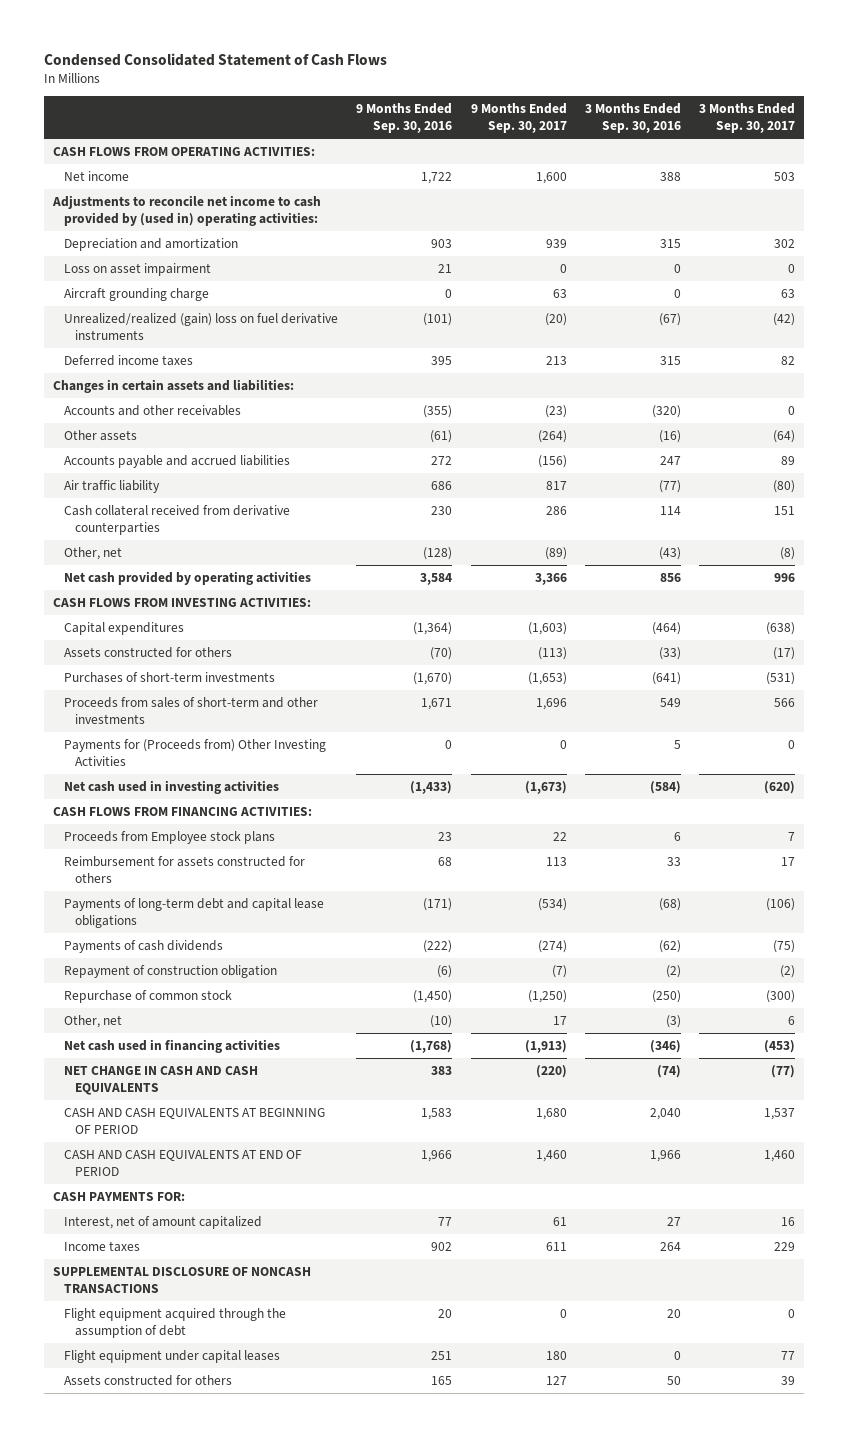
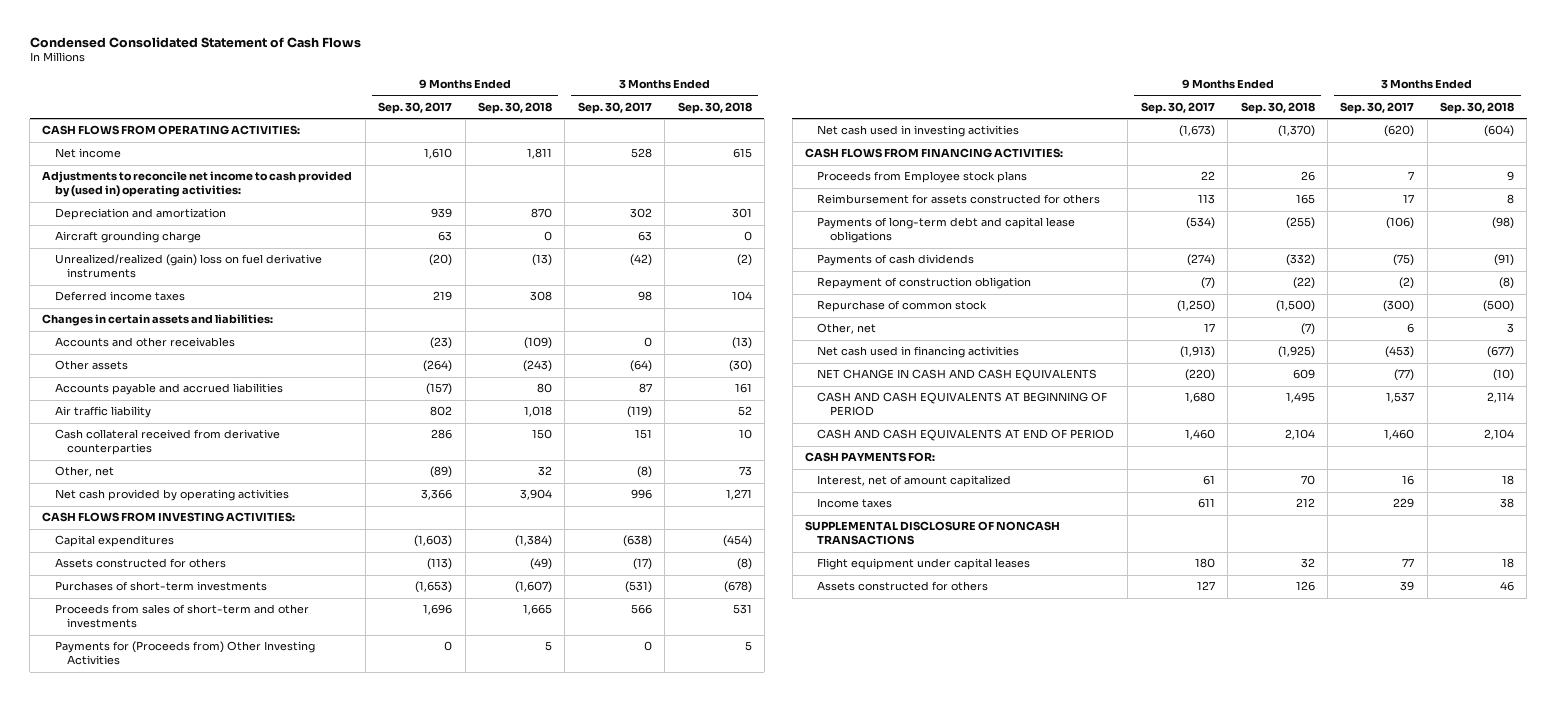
- | 9 Months Ended Sep. 30, 2016 | 9 Months Ended Sep. 30, 2017 | 3 Months Ended Sep. 30, 2016 | 3 Months Ended Sep. 30, 2017
+ | 9 Months Ended Sep. 30, 2017 | 9 Months Ended Sep. 30, 2018 | 3 Months Ended Sep. 30, 2017 | 3 Months Ended Sep. 30, 2018
- Net income | 1,722 | 1,600 | 388 | 503
+ Net income | 1,610 | 1,811 | 528 | 615
- Loss on asset impairment | 21 | 0 | 0 | 0
- Deferred income taxes | 395 | 213 | 315 | 82
+ Deferred income taxes | 219 | 308 | 98 | 104
- Accounts payable and accrued liabilities | 272 | (156) | 247 | 89
- Air traffic liability | 686 | 817 | (77) | (80)
+ Accounts payable and accrued liabilities | (157) | 80 | 87 | 161
+ Air traffic liability | 802 | 1,018 | (119) | 52
- Flight equipment acquired through the assumption of debt | 20 | 0 | 20 | 0

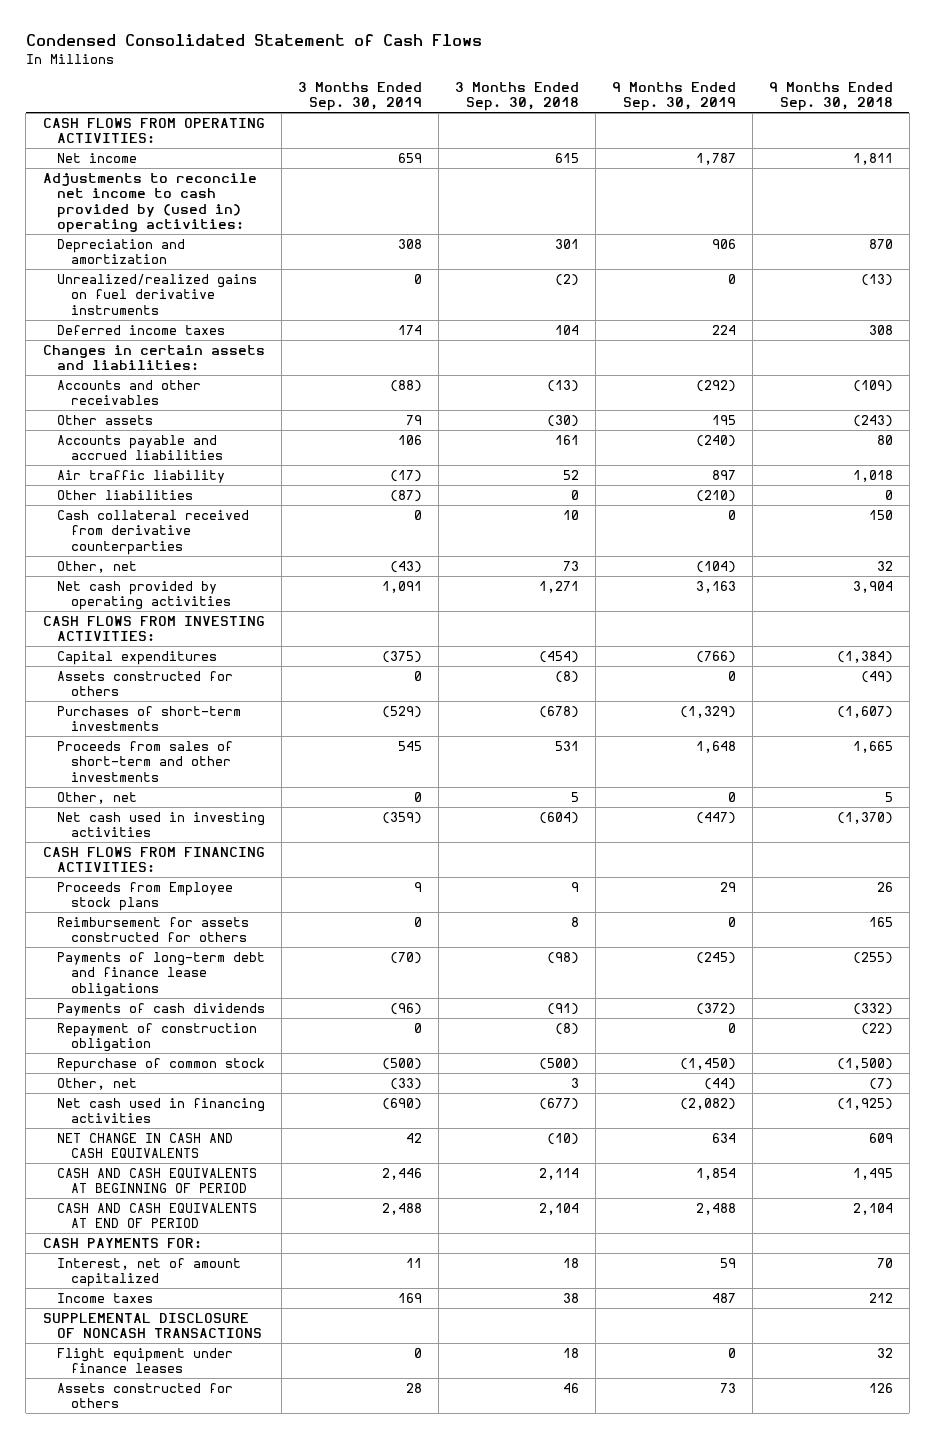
- | 9 Months Ended Sep. 30, 2017 | 9 Months Ended Sep. 30, 2018 | 3 Months Ended Sep. 30, 2017 | 3 Months Ended Sep. 30, 2018
+ | 3 Months Ended Sep. 30, 2019 | 3 Months Ended Sep. 30, 2018 | 9 Months Ended Sep. 30, 2019 | 9 Months Ended Sep. 30, 2018
- Aircraft grounding charge | 63 | 0 | 63 | 0
- Unrealized/realized (gain) loss on fuel derivative instruments | (20) | (13) | (42) | (2)
+ Unrealized/realized gains on fuel derivative instruments | 0 | (2) | 0 | (13)
+ Other liabilities | (87) | 0 | (210) | 0
- Payments for (Proceeds from) Other Investing Activities | 0 | 5 | 0 | 5
+ Other, net | 0 | 5 | 0 | 5
- Payments of long-term debt and capital lease obligations | (534) | (255) | (106) | (98)
+ Payments of long-term debt and finance lease obligations | (70) | (98) | (245) | (255)
- Flight equipment under capital leases | 180 | 32 | 77 | 18
+ Flight equipment under finance leases | 0 | 18 | 0 | 32

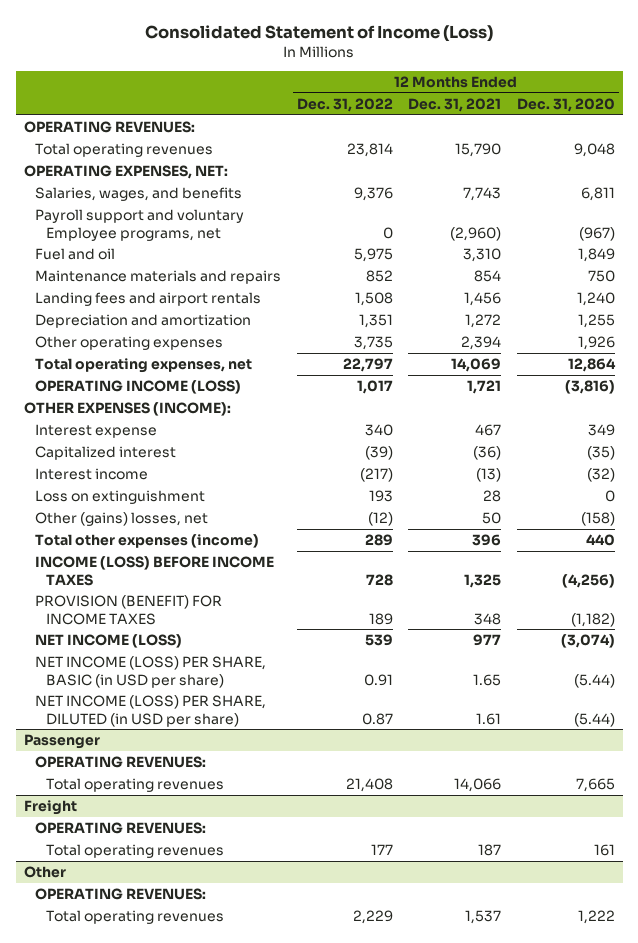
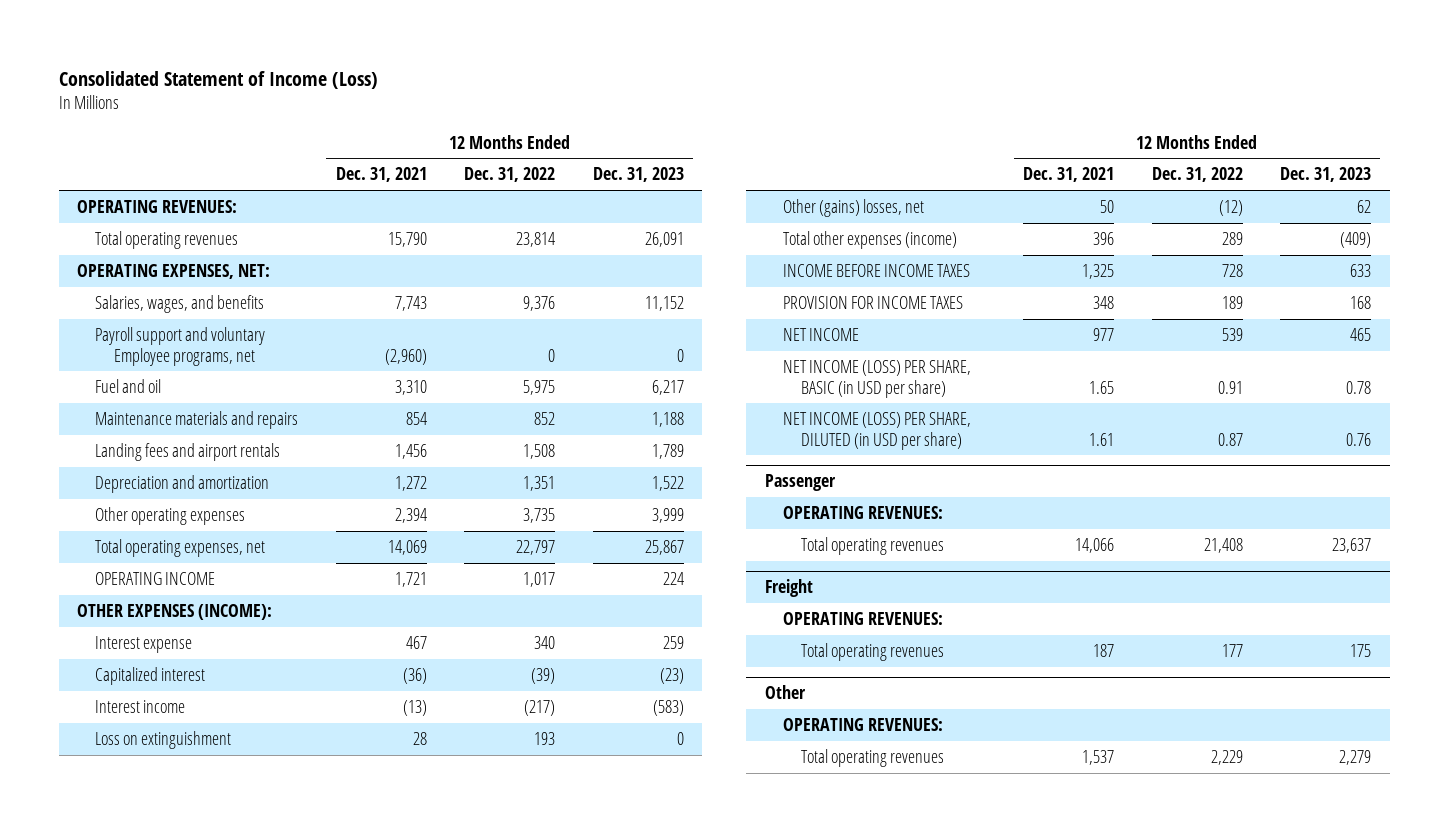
- | 12 Months Ended Dec. 31, 2022 | 12 Months Ended Dec. 31, 2021 | 12 Months Ended Dec. 31, 2020
+ | 12 Months Ended Dec. 31, 2021 | 12 Months Ended Dec. 31, 2022 | 12 Months Ended Dec. 31, 2023
- OPERATING INCOME (LOSS) | 1,017 | 1,721 | (3,816)
+ OPERATING INCOME | 1,721 | 1,017 | 224
- INCOME (LOSS) BEFORE INCOME TAXES | 728 | 1,325 | (4,256)
- PROVISION (BENEFIT) FOR INCOME TAXES | 189 | 348 | (1,182)
- NET INCOME (LOSS) | 539 | 977 | (3,074)
+ INCOME BEFORE INCOME TAXES | 1,325 | 728 | 633
+ PROVISION FOR INCOME TAXES | 348 | 189 | 168
+ NET INCOME | 977 | 539 | 465

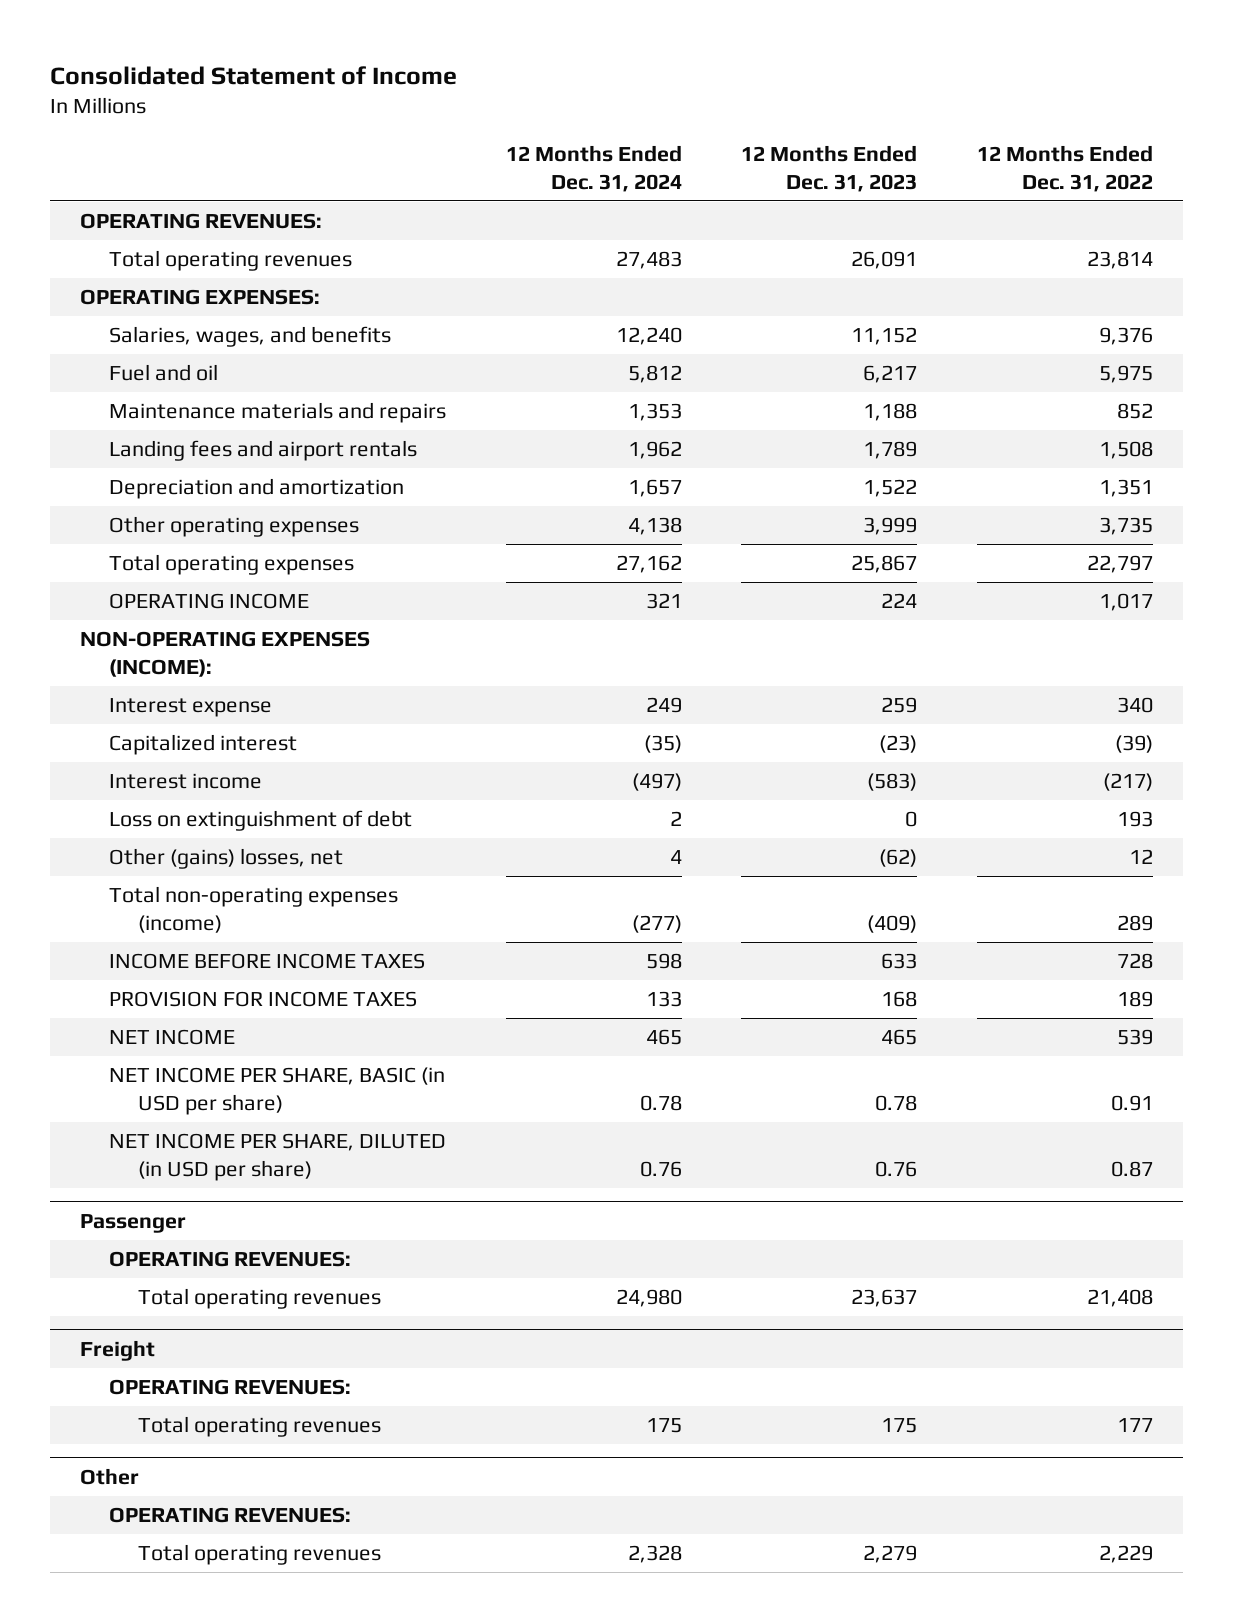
- Consolidated Statement of Income (Loss)
+ Consolidated Statement of Income
- | 12 Months Ended Dec. 31, 2021 | 12 Months Ended Dec. 31, 2022 | 12 Months Ended Dec. 31, 2023
+ | 12 Months Ended Dec. 31, 2024 | 12 Months Ended Dec. 31, 2023 | 12 Months Ended Dec. 31, 2022
- OPERATING EXPENSES, NET:
+ OPERATING EXPENSES:
- Payroll support and voluntary Employee programs, net | (2,960) | 0 | 0
- Total operating expenses, net | 14,069 | 22,797 | 25,867
+ Total operating expenses | 27,162 | 25,867 | 22,797
- OTHER EXPENSES (INCOME):
+ NON-OPERATING EXPENSES (INCOME):
- Loss on extinguishment | 28 | 193 | 0
- Other (gains) losses, net | 50 | (12) | 62
- Total other expenses (income) | 396 | 289 | (409)
+ Loss on extinguishment of debt | 2 | 0 | 193
+ Other (gains) losses, net | 4 | (62) | 12
+ Total non-operating expenses (income) | (277) | (409) | 289
- NET INCOME (LOSS) PER SHARE, BASIC (in USD per share) | 1.65 | 0.91 | 0.78
- NET INCOME (LOSS) PER SHARE, DILUTED (in USD per share) | 1.61 | 0.87 | 0.76
+ NET INCOME PER SHARE, BASIC (in USD per share) | 0.78 | 0.78 | 0.91
+ NET INCOME PER SHARE, DILUTED (in USD per share) | 0.76 | 0.76 | 0.87

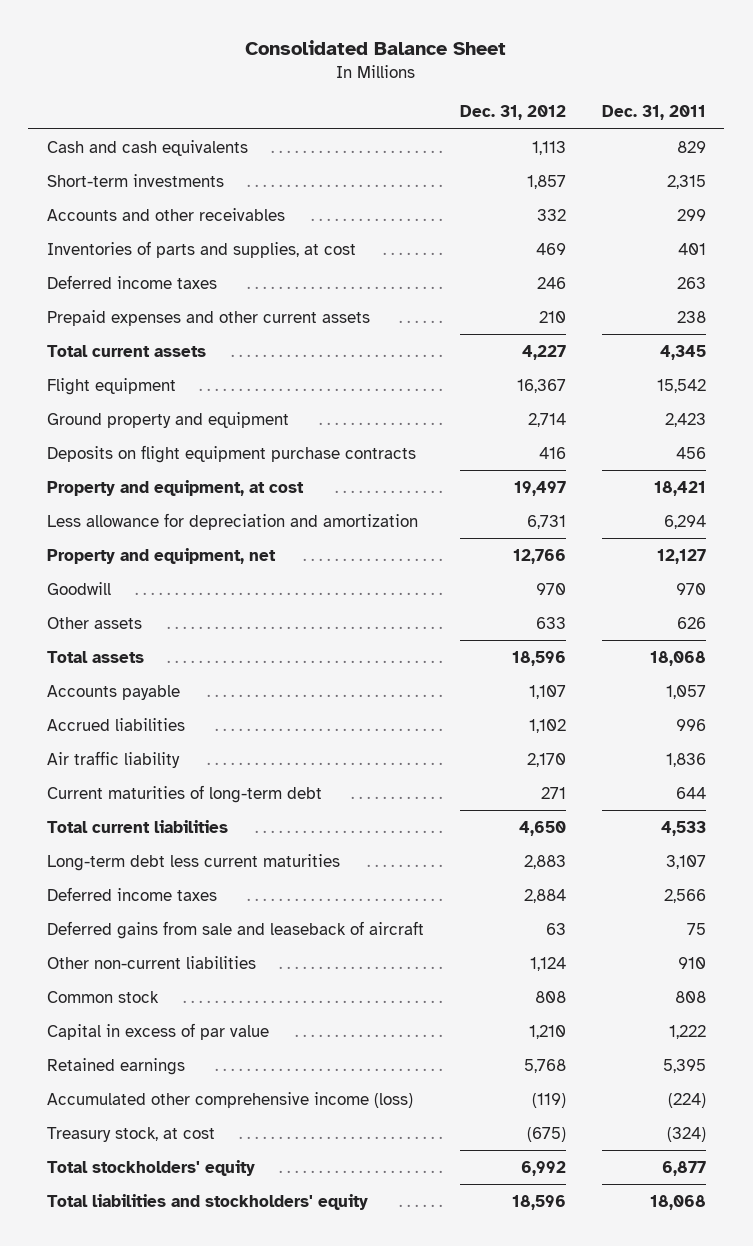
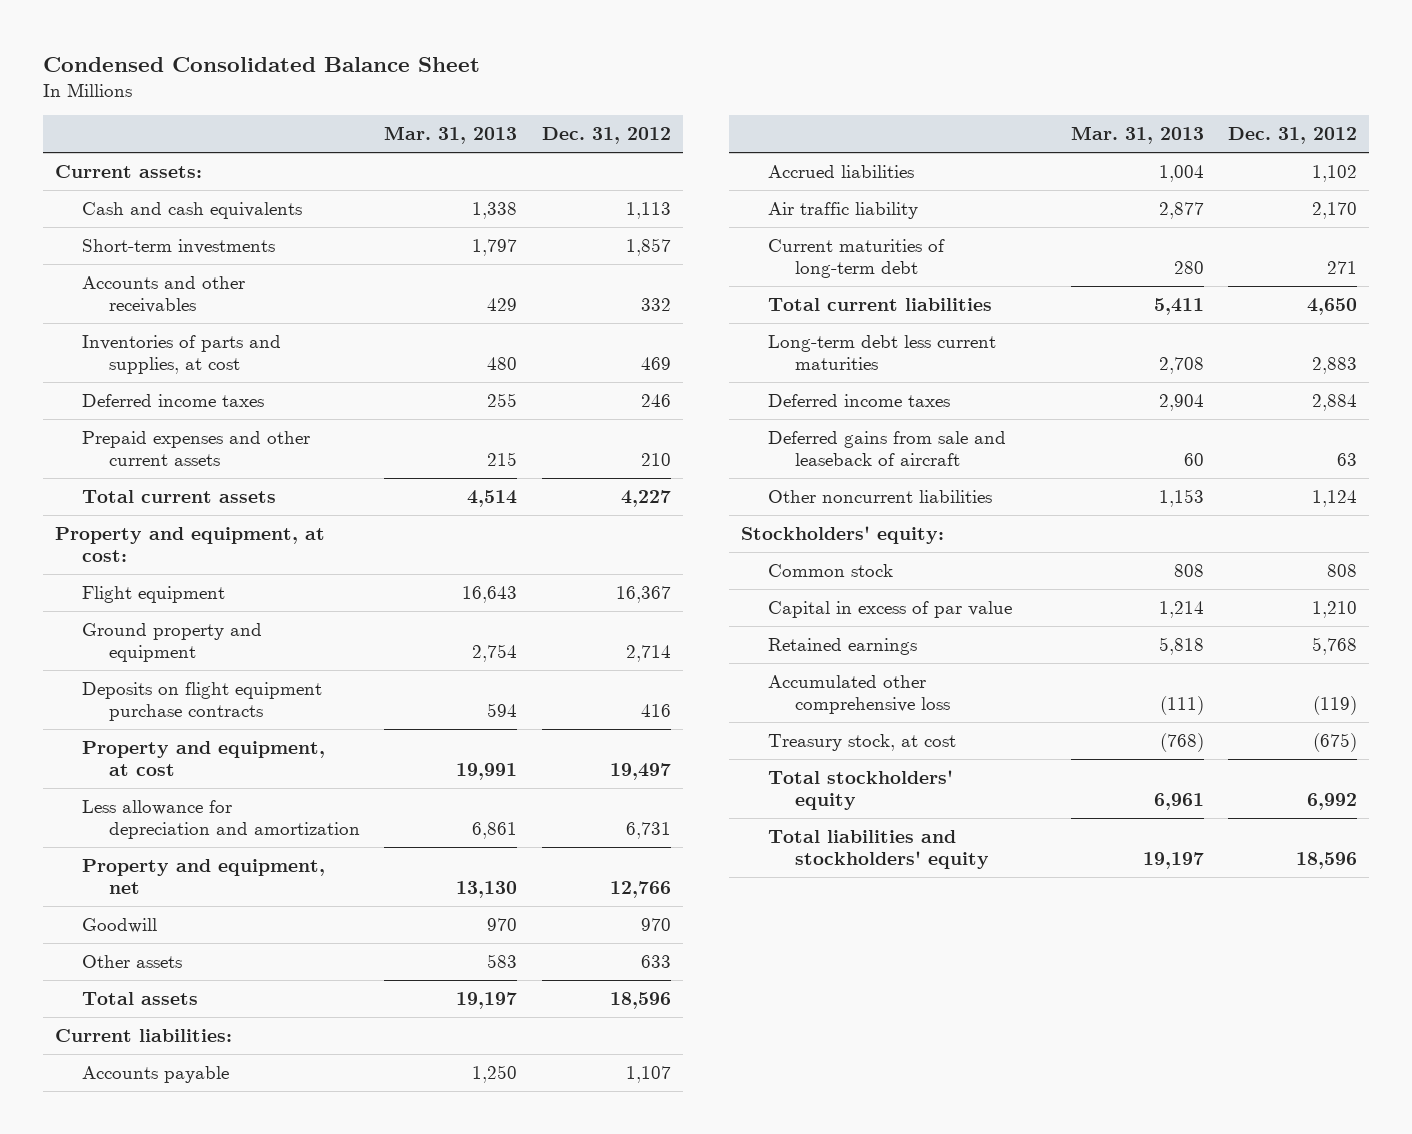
- Consolidated Balance Sheet
+ Condensed Consolidated Balance Sheet
- | Dec. 31, 2012 | Dec. 31, 2011
+ | Mar. 31, 2013 | Dec. 31, 2012
+ Current assets:
+ Property and equipment, at cost:
+ Current liabilities:
- Other non-current liabilities | 1,124 | 910
+ Other noncurrent liabilities | 1,153 | 1,124
+ Stockholders' equity:
- Accumulated other comprehensive income (loss) | (119) | (224)
+ Accumulated other comprehensive loss | (111) | (119)

